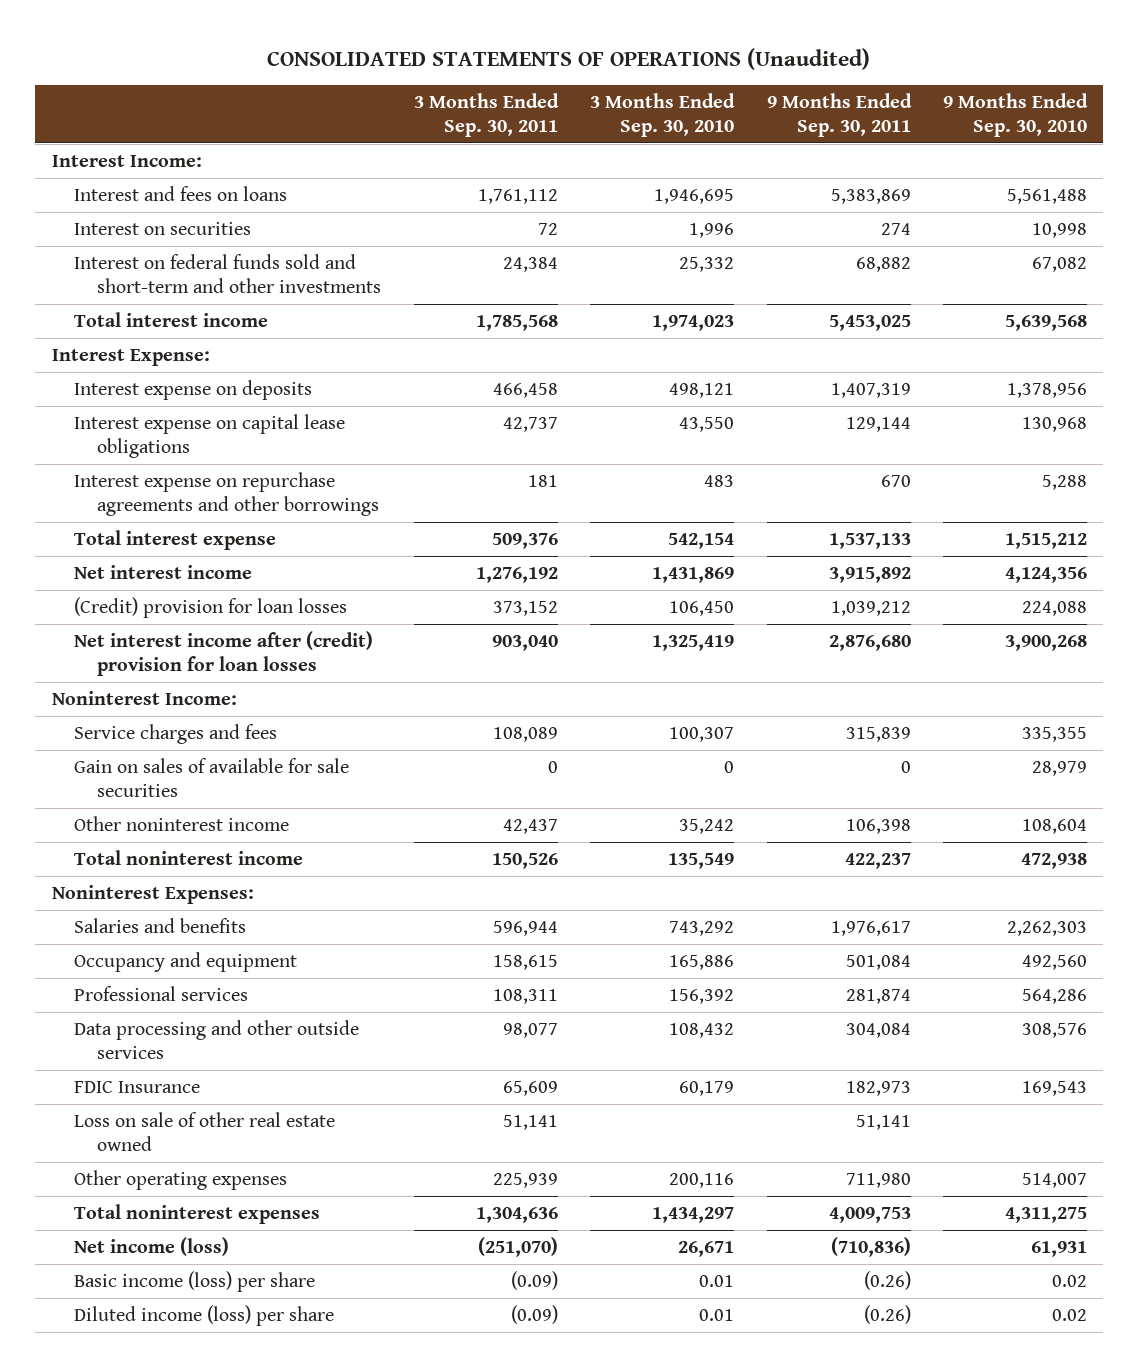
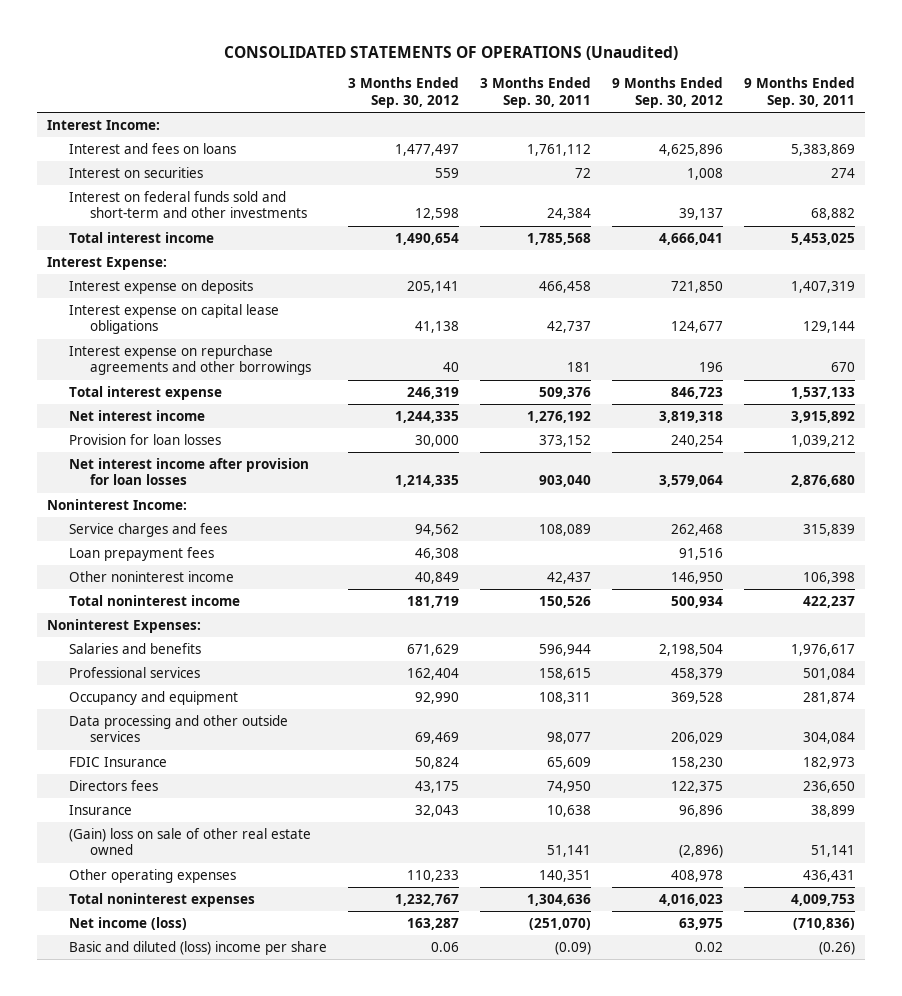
- | 3 Months Ended Sep. 30, 2011 | 3 Months Ended Sep. 30, 2010 | 9 Months Ended Sep. 30, 2011 | 9 Months Ended Sep. 30, 2010
+ | 3 Months Ended Sep. 30, 2012 | 3 Months Ended Sep. 30, 2011 | 9 Months Ended Sep. 30, 2012 | 9 Months Ended Sep. 30, 2011
- (Credit) provision for loan losses | 373,152 | 106,450 | 1,039,212 | 224,088
- Net interest income after (credit) provision for loan losses | 903,040 | 1,325,419 | 2,876,680 | 3,900,268
+ Provision for loan losses | 30,000 | 373,152 | 240,254 | 1,039,212
+ Net interest income after provision for loan losses | 1,214,335 | 903,040 | 3,579,064 | 2,876,680
- Gain on sales of available for sale securities | 0 | 0 | 0 | 28,979
+ Loan prepayment fees | 46,308 | | 91,516 |
- Occupancy and equipment | 158,615 | 165,886 | 501,084 | 492,560
- Professional services | 108,311 | 156,392 | 281,874 | 564,286
+ Professional services | 162,404 | 158,615 | 458,379 | 501,084
+ Occupancy and equipment | 92,990 | 108,311 | 369,528 | 281,874
- Loss on sale of other real estate owned | 51,141 | | 51,141 |
- Other operating expenses | 225,939 | 200,116 | 711,980 | 514,007
+ Directors fees | 43,175 | 74,950 | 122,375 | 236,650
+ Insurance | 32,043 | 10,638 | 96,896 | 38,899
+ (Gain) loss on sale of other real estate owned | | 51,141 | (2,896) | 51,141
+ Other operating expenses | 110,233 | 140,351 | 408,978 | 436,431
- Basic income (loss) per share | (0.09) | 0.01 | (0.26) | 0.02
- Diluted income (loss) per share | (0.09) | 0.01 | (0.26) | 0.02
+ Basic and diluted (loss) income per share | 0.06 | (0.09) | 0.02 | (0.26)

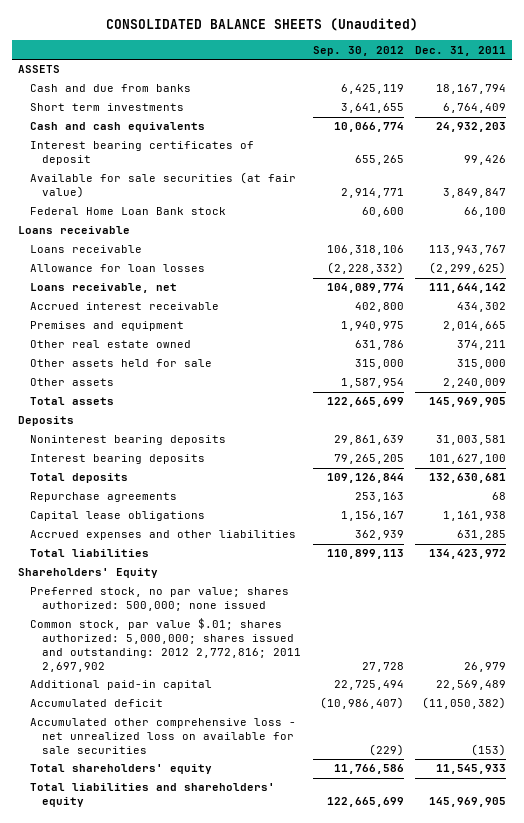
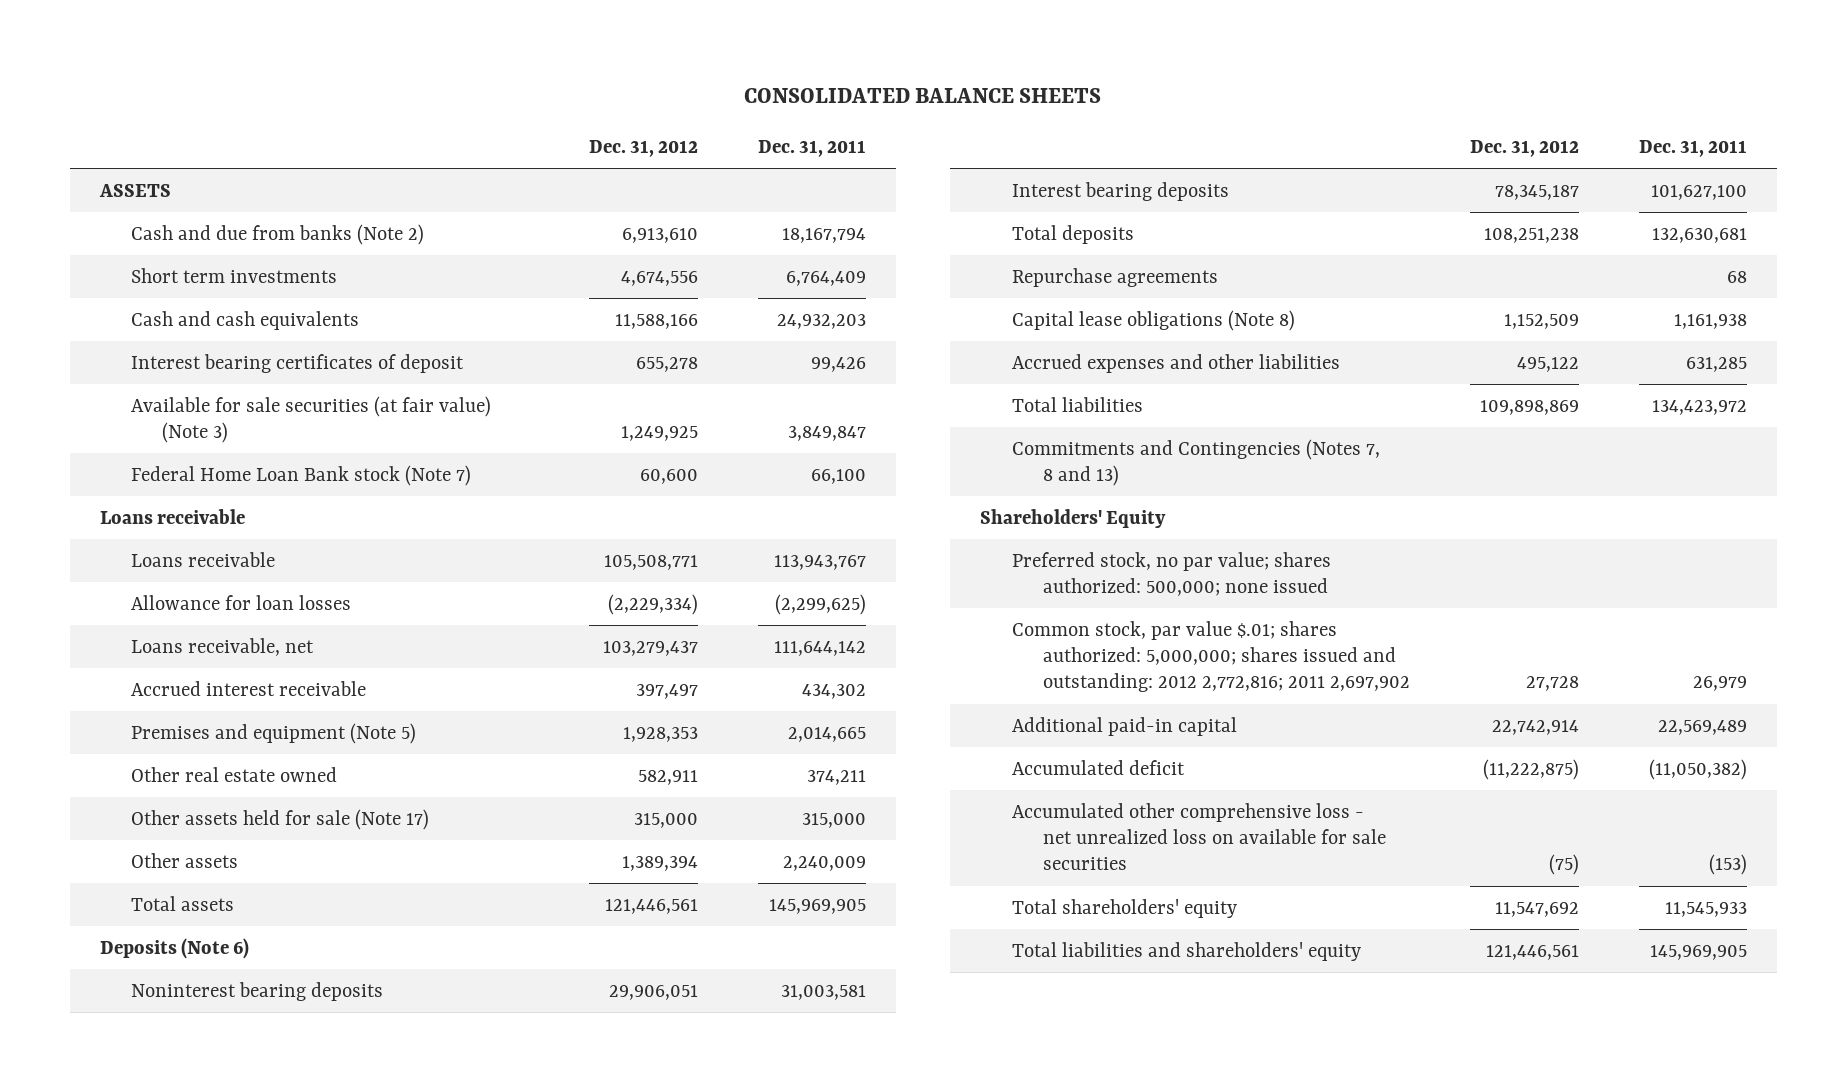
- CONSOLIDATED BALANCE SHEETS (Unaudited)
+ CONSOLIDATED BALANCE SHEETS
- | Sep. 30, 2012 | Dec. 31, 2011
+ | Dec. 31, 2012 | Dec. 31, 2011
- Cash and due from banks | 6,425,119 | 18,167,794
+ Cash and due from banks (Note 2) | 6,913,610 | 18,167,794
- Available for sale securities (at fair value) | 2,914,771 | 3,849,847
- Federal Home Loan Bank stock | 60,600 | 66,100
+ Available for sale securities (at fair value) (Note 3) | 1,249,925 | 3,849,847
+ Federal Home Loan Bank stock (Note 7) | 60,600 | 66,100
- Premises and equipment | 1,940,975 | 2,014,665
+ Premises and equipment (Note 5) | 1,928,353 | 2,014,665
- Other assets held for sale | 315,000 | 315,000
+ Other assets held for sale (Note 17) | 315,000 | 315,000
- Deposits
+ Deposits (Note 6)
- Capital lease obligations | 1,156,167 | 1,161,938
+ Capital lease obligations (Note 8) | 1,152,509 | 1,161,938
+ Commitments and Contingencies (Notes 7, 8 and 13)

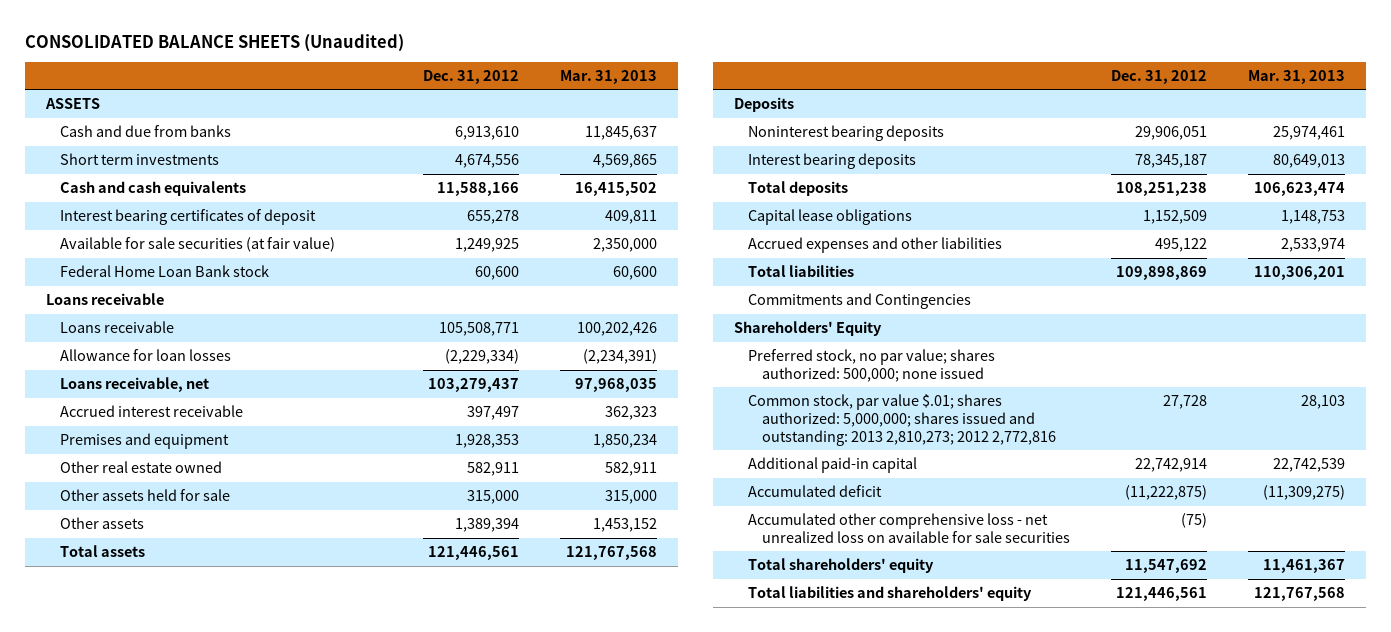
- CONSOLIDATED BALANCE SHEETS
+ CONSOLIDATED BALANCE SHEETS (Unaudited)
- | Dec. 31, 2012 | Dec. 31, 2011
+ | Dec. 31, 2012 | Mar. 31, 2013
- Cash and due from banks (Note 2) | 6,913,610 | 18,167,794
+ Cash and due from banks | 6,913,610 | 11,845,637
- Available for sale securities (at fair value) (Note 3) | 1,249,925 | 3,849,847
- Federal Home Loan Bank stock (Note 7) | 60,600 | 66,100
+ Available for sale securities (at fair value) | 1,249,925 | 2,350,000
+ Federal Home Loan Bank stock | 60,600 | 60,600
- Premises and equipment (Note 5) | 1,928,353 | 2,014,665
+ Premises and equipment | 1,928,353 | 1,850,234
- Other assets held for sale (Note 17) | 315,000 | 315,000
+ Other assets held for sale | 315,000 | 315,000
- Deposits (Note 6)
+ Deposits
- Repurchase agreements | | 68
- Capital lease obligations (Note 8) | 1,152,509 | 1,161,938
+ Capital lease obligations | 1,152,509 | 1,148,753
- Commitments and Contingencies (Notes 7, 8 and 13)
+ Commitments and Contingencies
- Common stock, par value $.01; shares authorized: 5,000,000; shares issued and outstanding: 2012 2,772,816; 2011 2,697,902 | 27,728 | 26,979
+ Common stock, par value $.01; shares authorized: 5,000,000; shares issued and outstanding: 2013 2,810,273; 2012 2,772,816 | 27,728 | 28,103

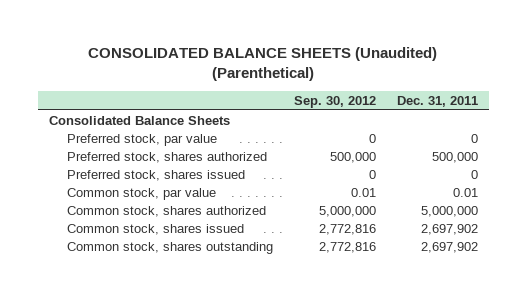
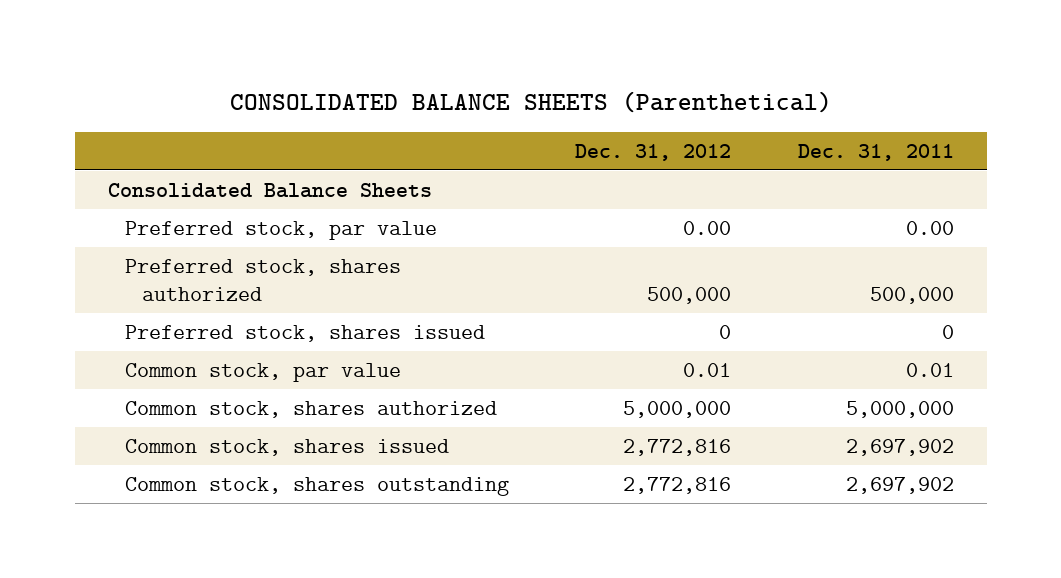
- CONSOLIDATED BALANCE SHEETS (Unaudited) (Parenthetical)
+ CONSOLIDATED BALANCE SHEETS (Parenthetical)
- | Sep. 30, 2012 | Dec. 31, 2011
+ | Dec. 31, 2012 | Dec. 31, 2011
- Preferred stock, par value | 0 | 0
+ Preferred stock, par value | 0.00 | 0.00

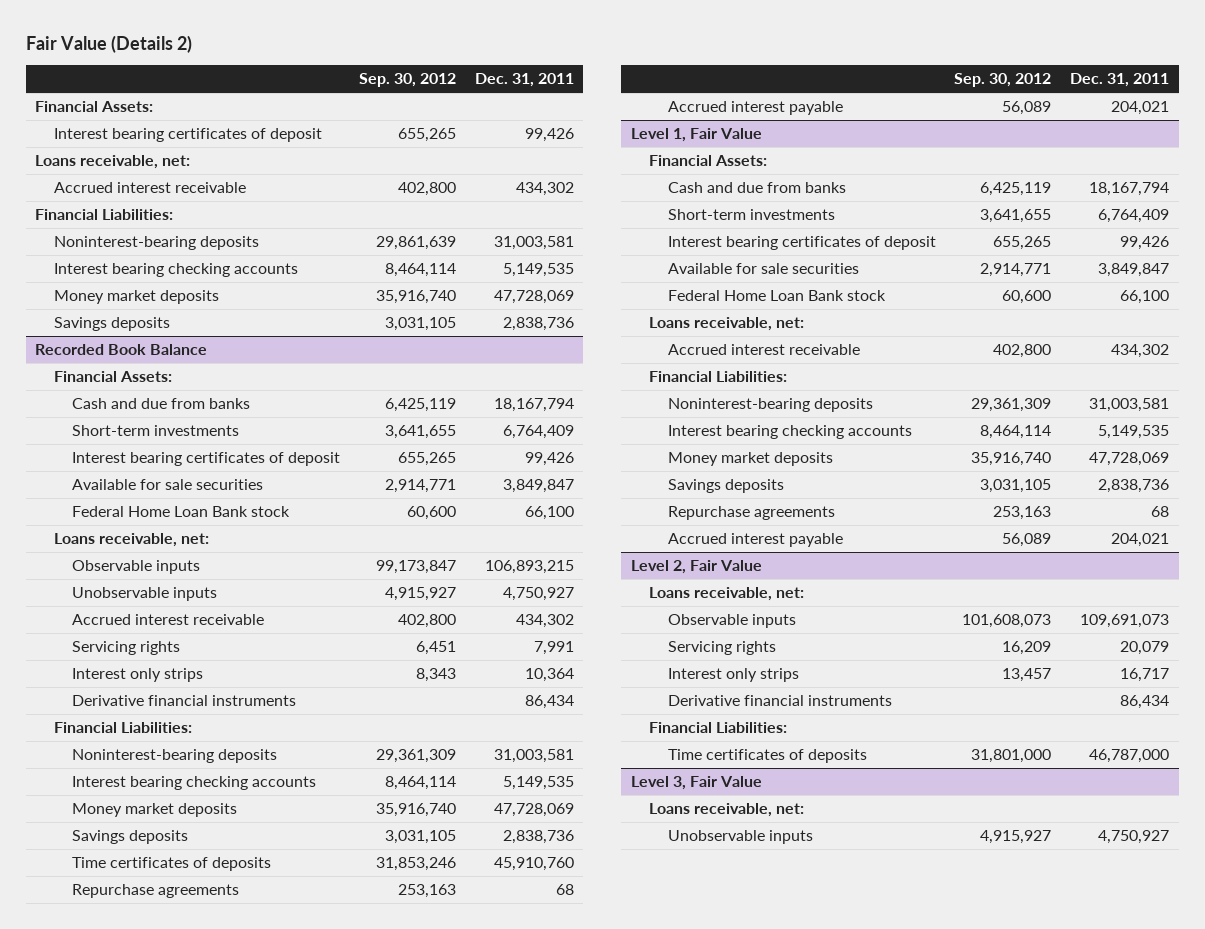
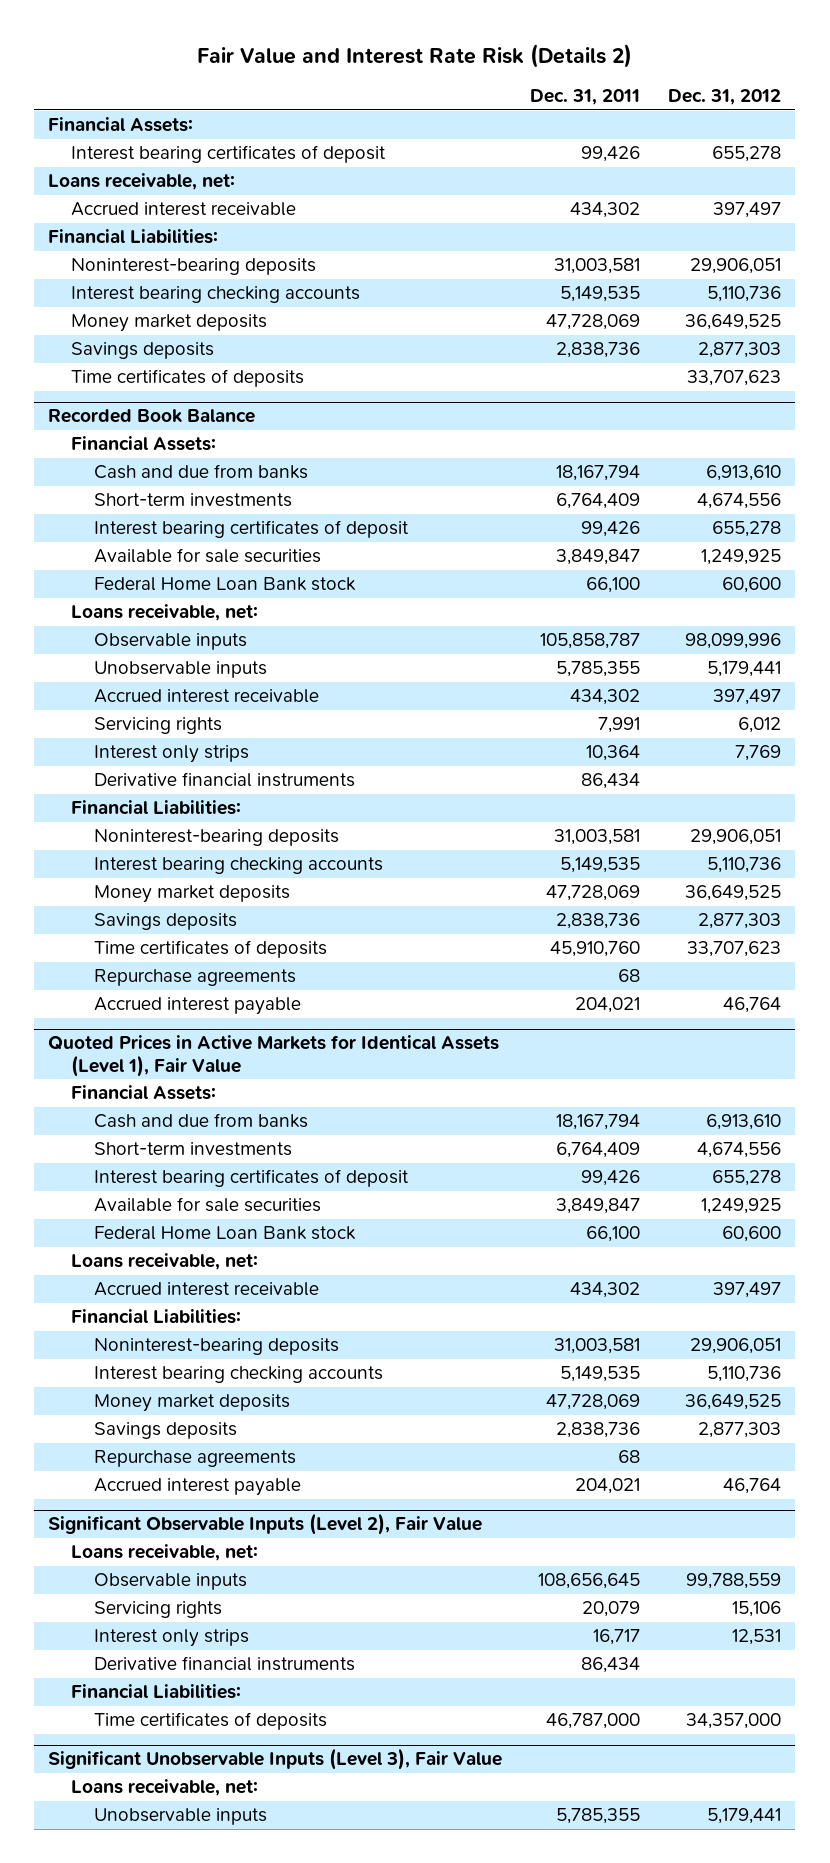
- Fair Value (Details 2)
+ Fair Value and Interest Rate Risk (Details 2)
- | Sep. 30, 2012 | Dec. 31, 2011
+ | Dec. 31, 2011 | Dec. 31, 2012
+ Time certificates of deposits | | 33,707,623
@ Recorded Book Balance
- Observable inputs | 99,173,847 | 106,893,215
- Unobservable inputs | 4,915,927 | 4,750,927
+ Observable inputs | 105,858,787 | 98,099,996
+ Unobservable inputs | 5,785,355 | 5,179,441
- Level 1, Fair Value
+ Quoted Prices in Active Markets for Identical Assets (Level 1), Fair Value
- Level 2, Fair Value
+ Significant Observable Inputs (Level 2), Fair Value
- Observable inputs | 101,608,073 | 109,691,073
+ Observable inputs | 108,656,645 | 99,788,559
- Level 3, Fair Value
+ Significant Unobservable Inputs (Level 3), Fair Value
- Unobservable inputs | 4,915,927 | 4,750,927
+ Unobservable inputs | 5,785,355 | 5,179,441

